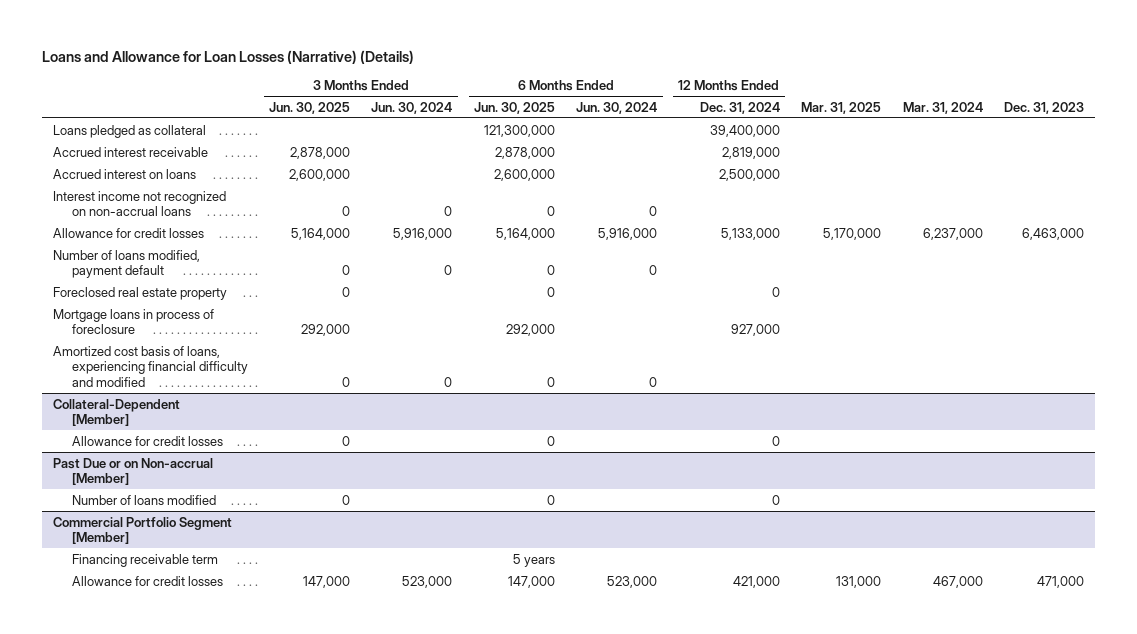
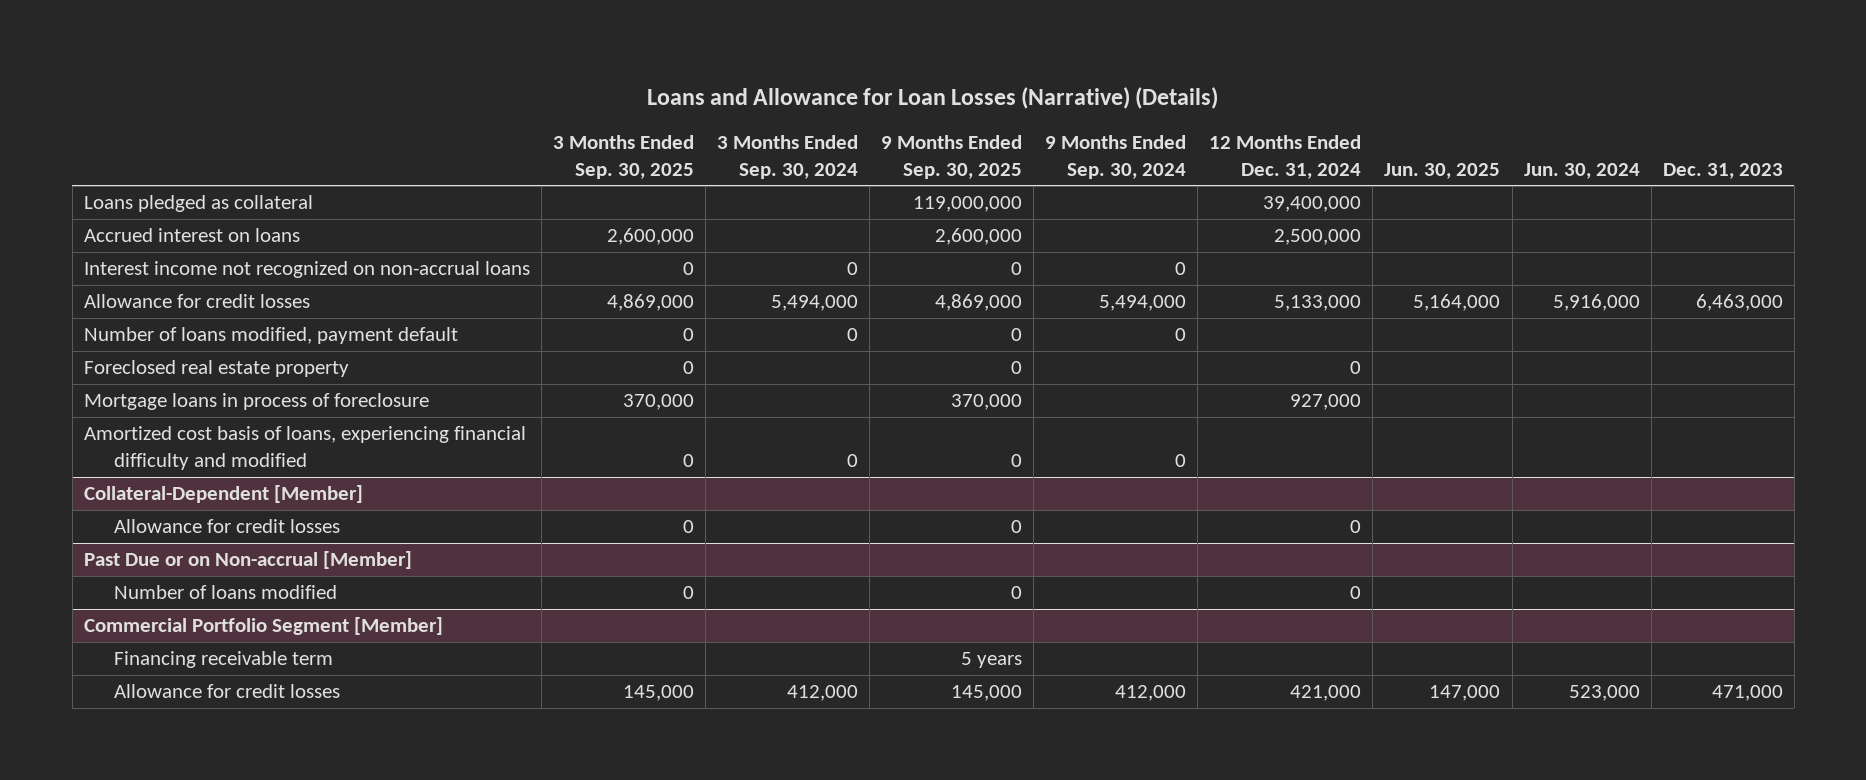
- | 3 Months Ended Jun. 30, 2025 | 3 Months Ended Jun. 30, 2024 | 6 Months Ended Jun. 30, 2025 | 6 Months Ended Jun. 30, 2024 | 12 Months Ended Dec. 31, 2024 | Mar. 31, 2025 | Mar. 31, 2024 | Dec. 31, 2023
+ | 3 Months Ended Sep. 30, 2025 | 3 Months Ended Sep. 30, 2024 | 9 Months Ended Sep. 30, 2025 | 9 Months Ended Sep. 30, 2024 | 12 Months Ended Dec. 31, 2024 | Jun. 30, 2025 | Jun. 30, 2024 | Dec. 31, 2023
- Accrued interest receivable | 2,878,000 | | 2,878,000 | | 2,819,000 | | |

